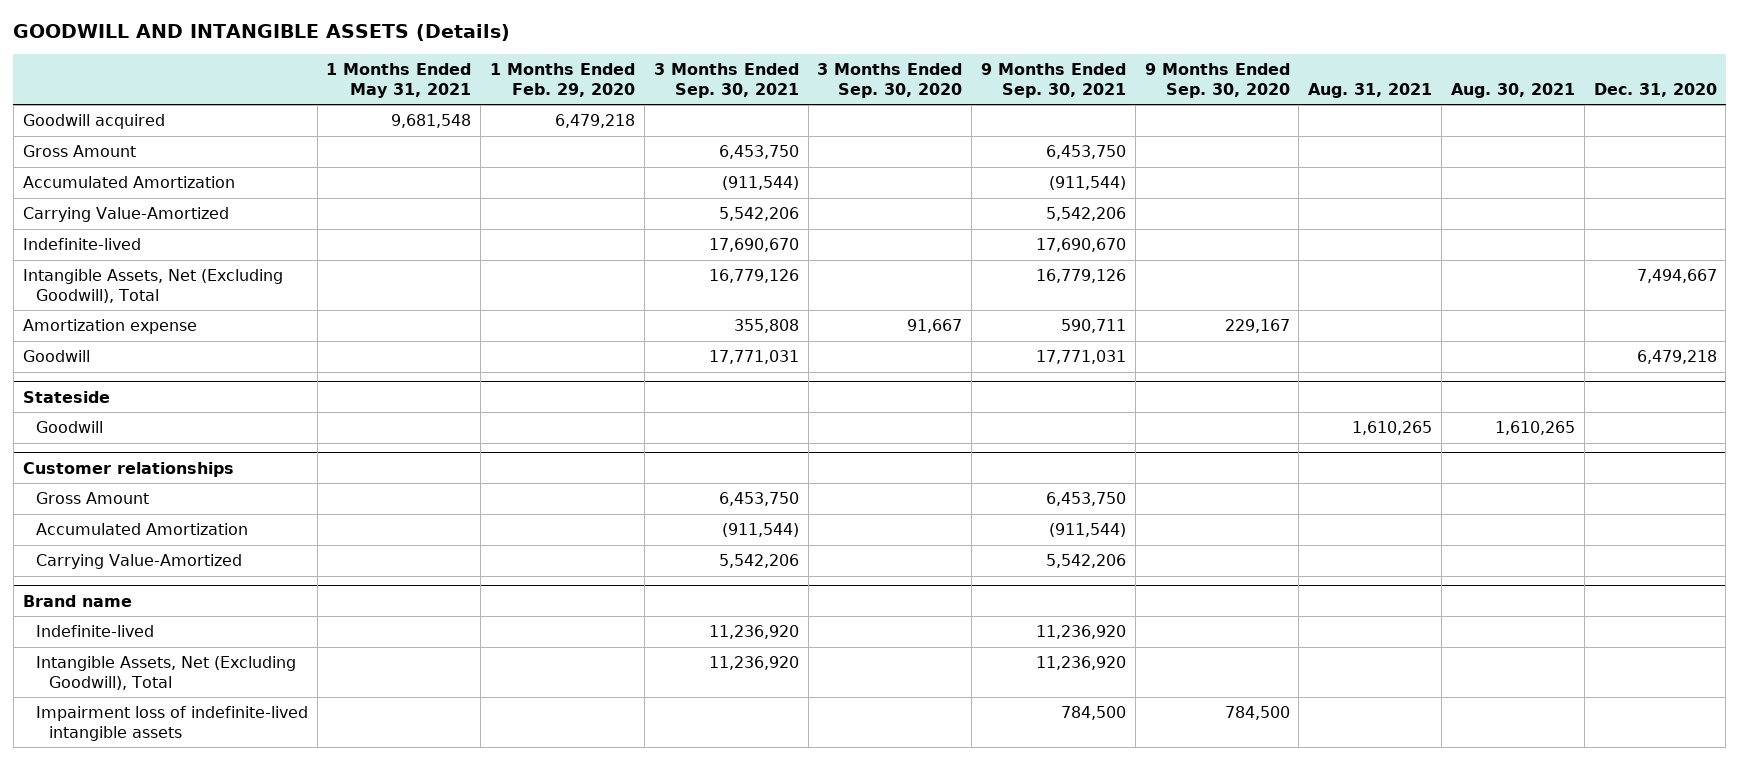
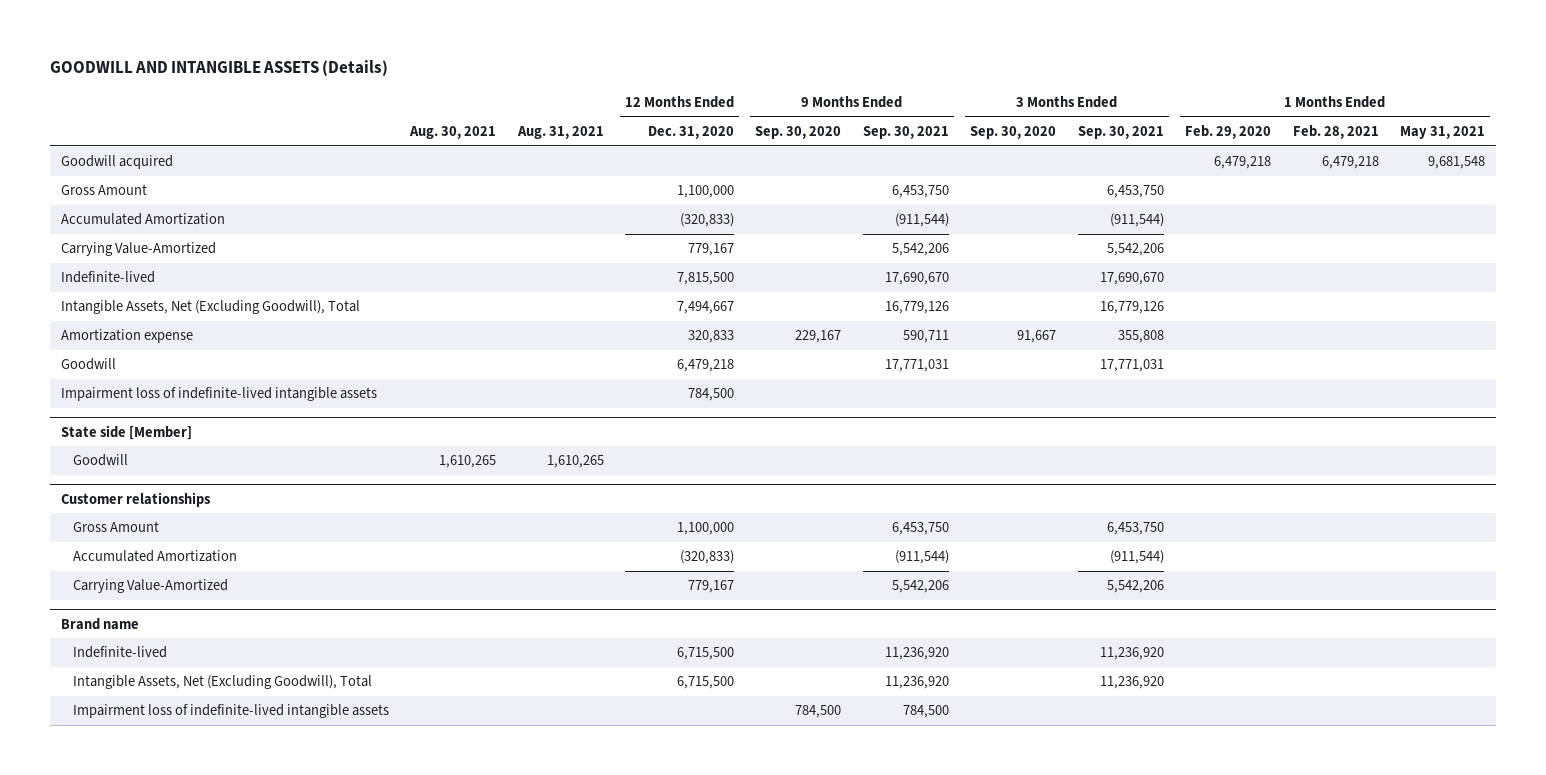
- | 1 Months Ended May 31, 2021 | 1 Months Ended Feb. 29, 2020 | 3 Months Ended Sep. 30, 2021 | 3 Months Ended Sep. 30, 2020 | 9 Months Ended Sep. 30, 2021 | 9 Months Ended Sep. 30, 2020 | Aug. 31, 2021 | Aug. 30, 2021 | Dec. 31, 2020
+ | Aug. 30, 2021 | Aug. 31, 2021 | 12 Months Ended Dec. 31, 2020 | 9 Months Ended Sep. 30, 2020 | 9 Months Ended Sep. 30, 2021 | 3 Months Ended Sep. 30, 2020 | 3 Months Ended Sep. 30, 2021 | 1 Months Ended Feb. 29, 2020 | 1 Months Ended Feb. 28, 2021 | 1 Months Ended May 31, 2021
- Stateside
+ Impairment loss of indefinite-lived intangible assets | | | 784,500 | | | | | | |
+ State side [Member]

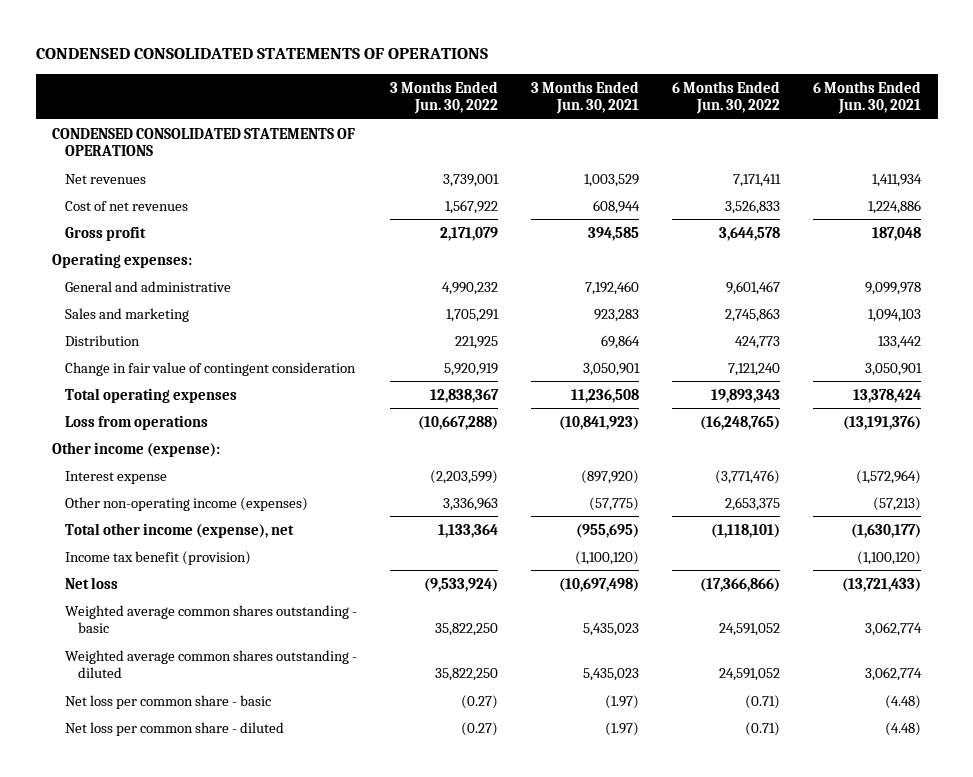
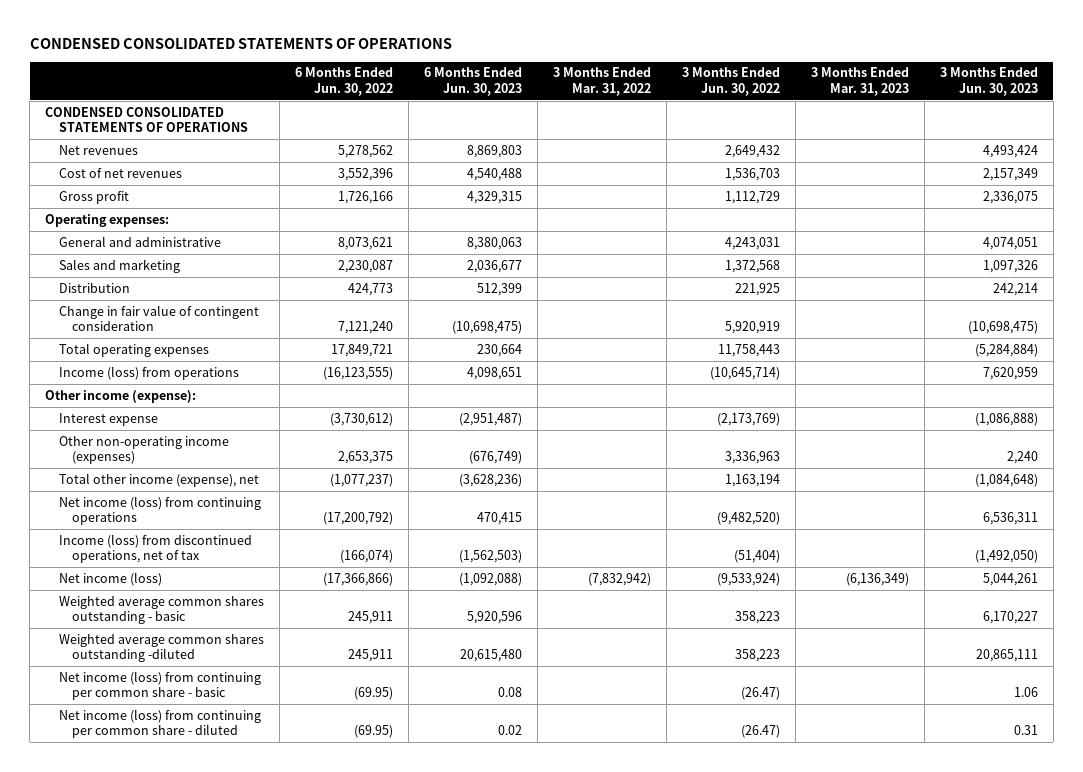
- | 3 Months Ended Jun. 30, 2022 | 3 Months Ended Jun. 30, 2021 | 6 Months Ended Jun. 30, 2022 | 6 Months Ended Jun. 30, 2021
+ | 6 Months Ended Jun. 30, 2022 | 6 Months Ended Jun. 30, 2023 | 3 Months Ended Mar. 31, 2022 | 3 Months Ended Jun. 30, 2022 | 3 Months Ended Mar. 31, 2023 | 3 Months Ended Jun. 30, 2023
- Net revenues | 3,739,001 | 1,003,529 | 7,171,411 | 1,411,934
- Cost of net revenues | 1,567,922 | 608,944 | 3,526,833 | 1,224,886
- Gross profit | 2,171,079 | 394,585 | 3,644,578 | 187,048
+ Net revenues | 5,278,562 | 8,869,803 | | 2,649,432 | | 4,493,424
+ Cost of net revenues | 3,552,396 | 4,540,488 | | 1,536,703 | | 2,157,349
+ Gross profit | 1,726,166 | 4,329,315 | | 1,112,729 | | 2,336,075
- General and administrative | 4,990,232 | 7,192,460 | 9,601,467 | 9,099,978
- Sales and marketing | 1,705,291 | 923,283 | 2,745,863 | 1,094,103
+ General and administrative | 8,073,621 | 8,380,063 | | 4,243,031 | | 4,074,051
+ Sales and marketing | 2,230,087 | 2,036,677 | | 1,372,568 | | 1,097,326
- Total operating expenses | 12,838,367 | 11,236,508 | 19,893,343 | 13,378,424
- Loss from operations | (10,667,288) | (10,841,923) | (16,248,765) | (13,191,376)
+ Total operating expenses | 17,849,721 | 230,664 | | 11,758,443 | | (5,284,884)
+ Income (loss) from operations | (16,123,555) | 4,098,651 | | (10,645,714) | | 7,620,959
- Interest expense | (2,203,599) | (897,920) | (3,771,476) | (1,572,964)
+ Interest expense | (3,730,612) | (2,951,487) | | (2,173,769) | | (1,086,888)
- Total other income (expense), net | 1,133,364 | (955,695) | (1,118,101) | (1,630,177)
- Income tax benefit (provision) | | (1,100,120) | | (1,100,120)
- Net loss | (9,533,924) | (10,697,498) | (17,366,866) | (13,721,433)
- Weighted average common shares outstanding - basic | 35,822,250 | 5,435,023 | 24,591,052 | 3,062,774
- Weighted average common shares outstanding - diluted | 35,822,250 | 5,435,023 | 24,591,052 | 3,062,774
- Net loss per common share - basic | (0.27) | (1.97) | (0.71) | (4.48)
- Net loss per common share - diluted | (0.27) | (1.97) | (0.71) | (4.48)
+ Total other income (expense), net | (1,077,237) | (3,628,236) | | 1,163,194 | | (1,084,648)
+ Net income (loss) from continuing operations | (17,200,792) | 470,415 | | (9,482,520) | | 6,536,311
+ Income (loss) from discontinued operations, net of tax | (166,074) | (1,562,503) | | (51,404) | | (1,492,050)
+ Net income (loss) | (17,366,866) | (1,092,088) | (7,832,942) | (9,533,924) | (6,136,349) | 5,044,261
+ Weighted average common shares outstanding - basic | 245,911 | 5,920,596 | | 358,223 | | 6,170,227
+ Weighted average common shares outstanding -diluted | 245,911 | 20,615,480 | | 358,223 | | 20,865,111
+ Net income (loss) from continuing per common share - basic | (69.95) | 0.08 | | (26.47) | | 1.06
+ Net income (loss) from continuing per common share - diluted | (69.95) | 0.02 | | (26.47) | | 0.31

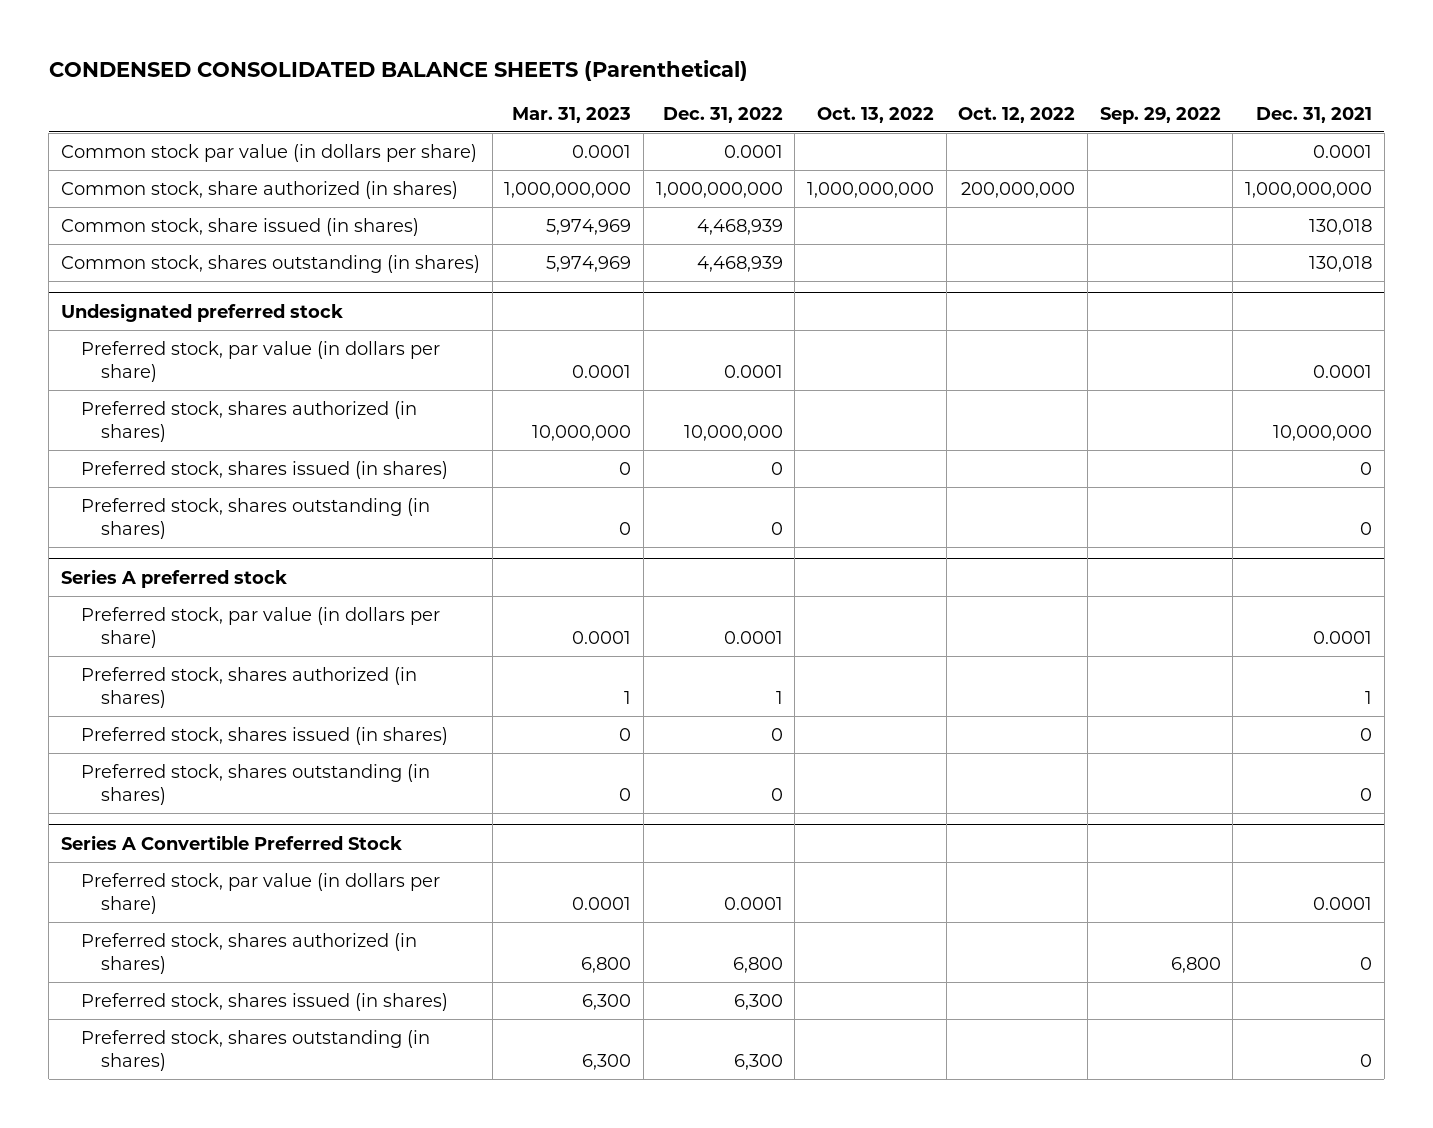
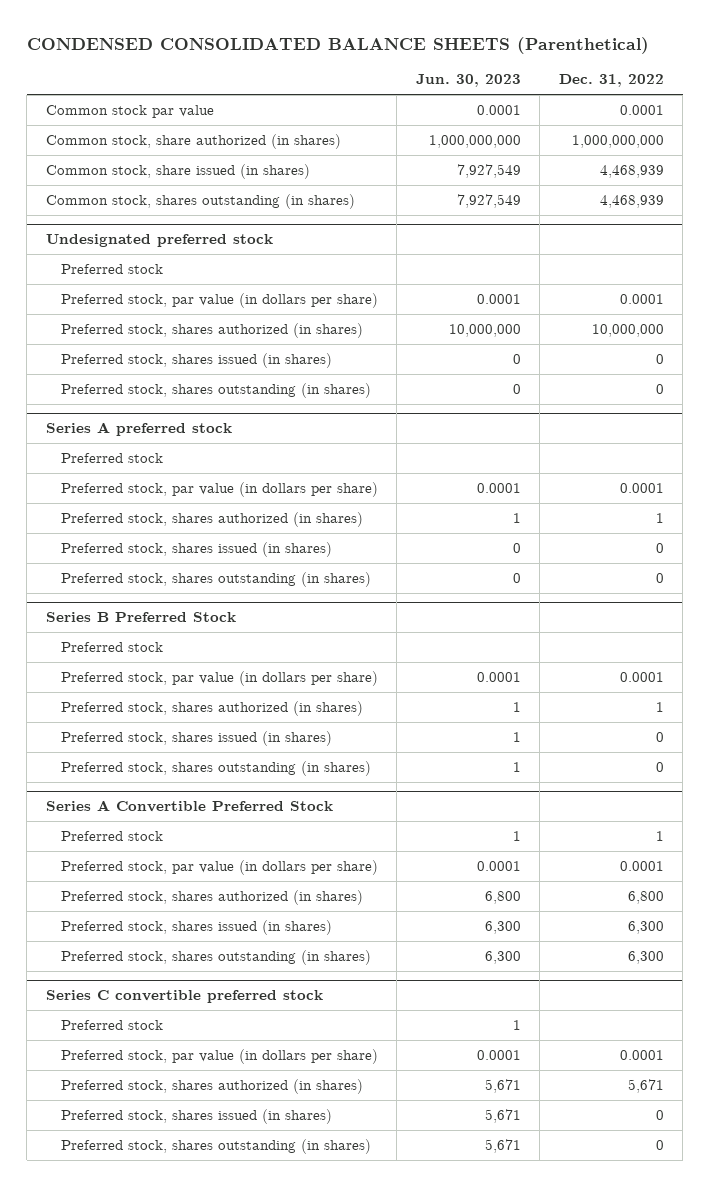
- | Mar. 31, 2023 | Dec. 31, 2022 | Oct. 13, 2022 | Oct. 12, 2022 | Sep. 29, 2022 | Dec. 31, 2021
+ | Jun. 30, 2023 | Dec. 31, 2022
- Common stock par value (in dollars per share) | 0.0001 | 0.0001 | | | | 0.0001
+ Common stock par value | 0.0001 | 0.0001
@ Undesignated preferred stock
+ Preferred stock
@ Series A preferred stock
+ Preferred stock
+ Series B Preferred Stock
+ Preferred stock
+ Preferred stock, par value (in dollars per share) | 0.0001 | 0.0001
+ Preferred stock, shares authorized (in shares) | 1 | 1
+ Preferred stock, shares issued (in shares) | 1 | 0
+ Preferred stock, shares outstanding (in shares) | 1 | 0
@ Series A Convertible Preferred Stock
+ Preferred stock | 1 | 1
+ Series C convertible preferred stock
+ Preferred stock | 1 |
+ Preferred stock, par value (in dollars per share) | 0.0001 | 0.0001
+ Preferred stock, shares authorized (in shares) | 5,671 | 5,671
+ Preferred stock, shares issued (in shares) | 5,671 | 0
+ Preferred stock, shares outstanding (in shares) | 5,671 | 0

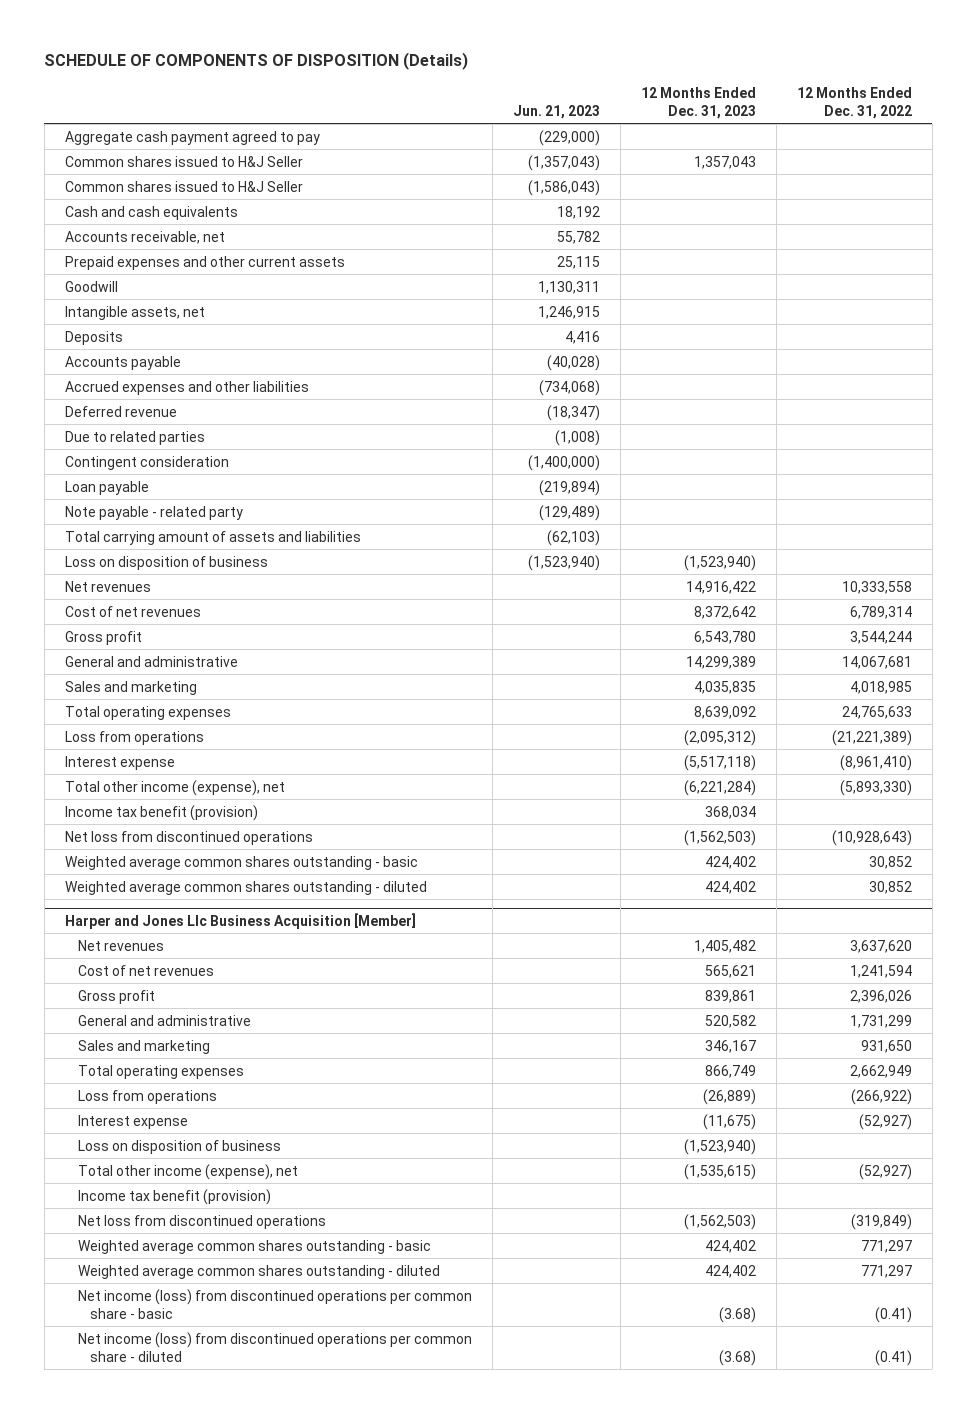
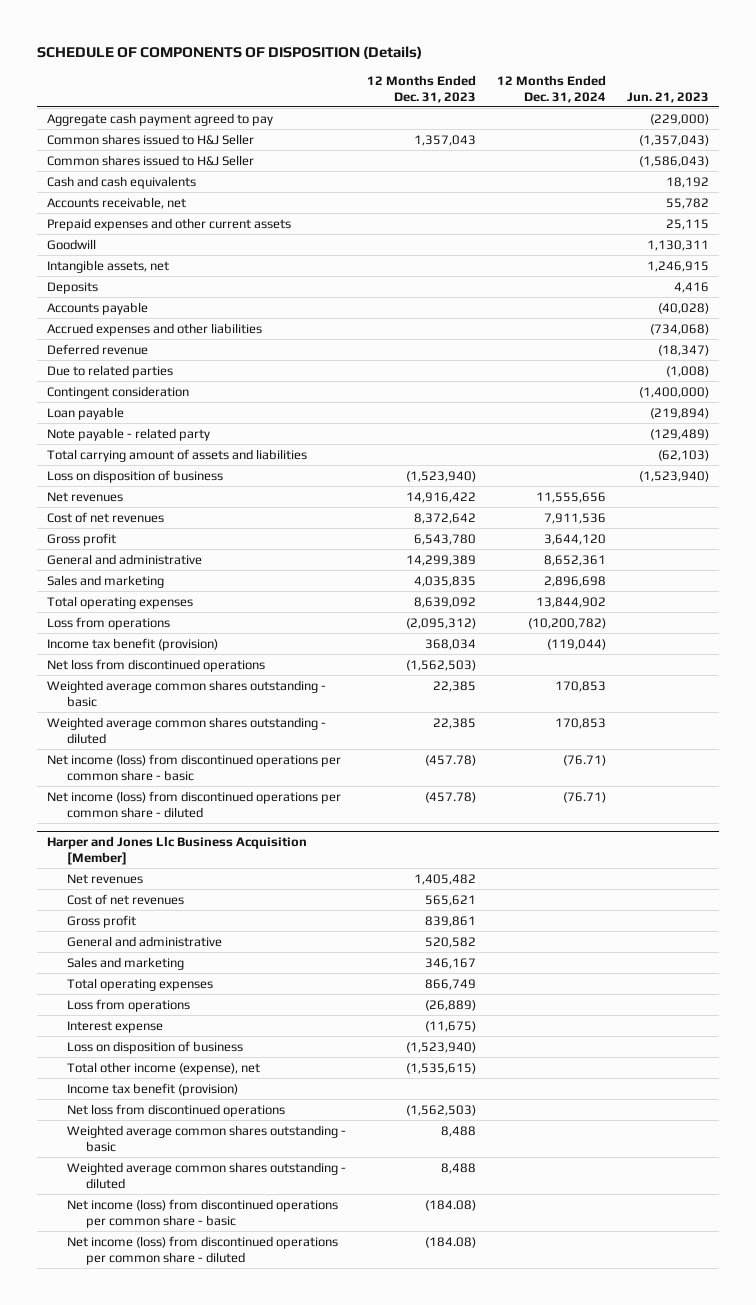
- | Jun. 21, 2023 | 12 Months Ended Dec. 31, 2023 | 12 Months Ended Dec. 31, 2022
+ | 12 Months Ended Dec. 31, 2023 | 12 Months Ended Dec. 31, 2024 | Jun. 21, 2023
- Interest expense | | (5,517,118) | (8,961,410)
- Total other income (expense), net | | (6,221,284) | (5,893,330)
- Weighted average common shares outstanding - basic | | 424,402 | 30,852
- Weighted average common shares outstanding - diluted | | 424,402 | 30,852
+ Weighted average common shares outstanding - basic | 22,385 | 170,853 |
+ Weighted average common shares outstanding - diluted | 22,385 | 170,853 |
+ Net income (loss) from discontinued operations per common share - basic | (457.78) | (76.71) |
+ Net income (loss) from discontinued operations per common share - diluted | (457.78) | (76.71) |
@ Harper and Jones Llc Business Acquisition [Member]
- Weighted average common shares outstanding - basic | | 424,402 | 771,297
- Weighted average common shares outstanding - diluted | | 424,402 | 771,297
- Net income (loss) from discontinued operations per common share - basic | | (3.68) | (0.41)
- Net income (loss) from discontinued operations per common share - diluted | | (3.68) | (0.41)
+ Weighted average common shares outstanding - basic | 8,488 | |
+ Weighted average common shares outstanding - diluted | 8,488 | |
+ Net income (loss) from discontinued operations per common share - basic | (184.08) | |
+ Net income (loss) from discontinued operations per common share - diluted | (184.08) | |

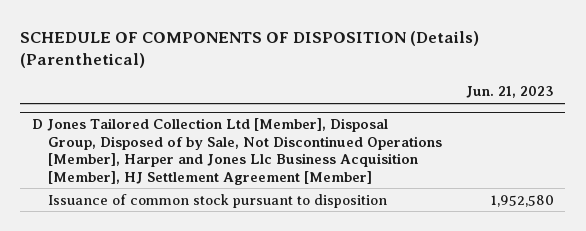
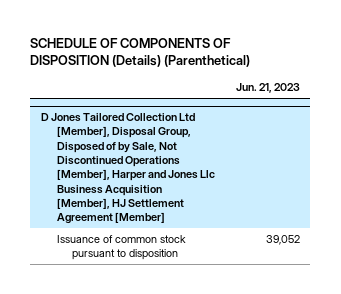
@ D Jones Tailored Collection Ltd [Member], Disposal Group, Disposed of by Sale, Not Discontinued Operations [Member], Harper and Jones Llc Business Acquisition [Member], HJ Settlement Agreement [Member]
- Issuance of common stock pursuant to disposition | 1,952,580
+ Issuance of common stock pursuant to disposition | 39,052

